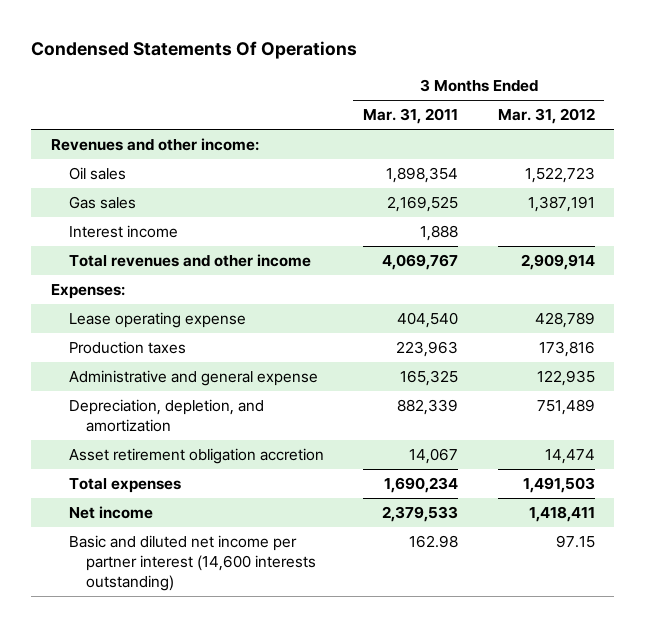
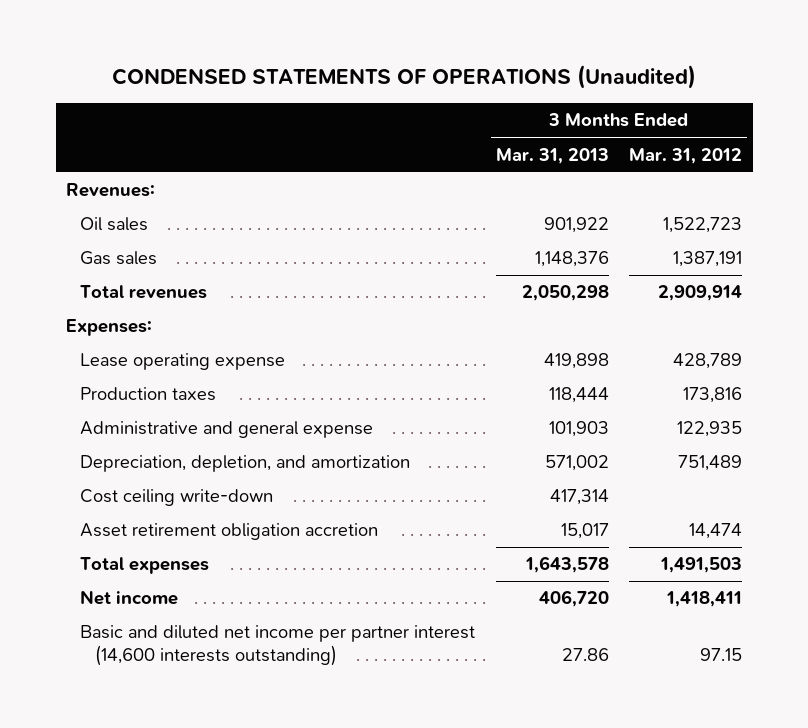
- Condensed Statements Of Operations
+ CONDENSED STATEMENTS OF OPERATIONS (Unaudited)
- | 3 Months Ended Mar. 31, 2011 | 3 Months Ended Mar. 31, 2012
+ | 3 Months Ended Mar. 31, 2013 | 3 Months Ended Mar. 31, 2012
- Revenues and other income:
+ Revenues:
- Interest income | 1,888 |
- Total revenues and other income | 4,069,767 | 2,909,914
+ Total revenues | 2,050,298 | 2,909,914
+ Cost ceiling write-down | 417,314 |

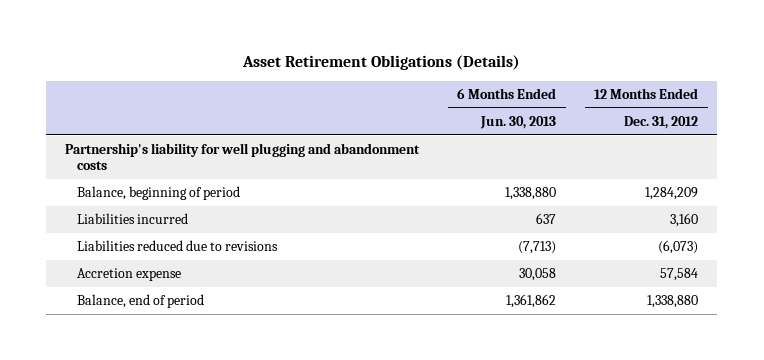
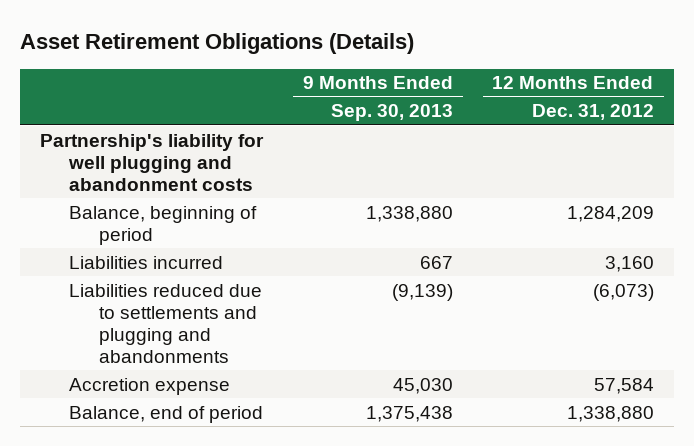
- | 6 Months Ended Jun. 30, 2013 | 12 Months Ended Dec. 31, 2012
+ | 9 Months Ended Sep. 30, 2013 | 12 Months Ended Dec. 31, 2012
- Liabilities reduced due to revisions | (7,713) | (6,073)
+ Liabilities reduced due to settlements and plugging and abandonments | (9,139) | (6,073)

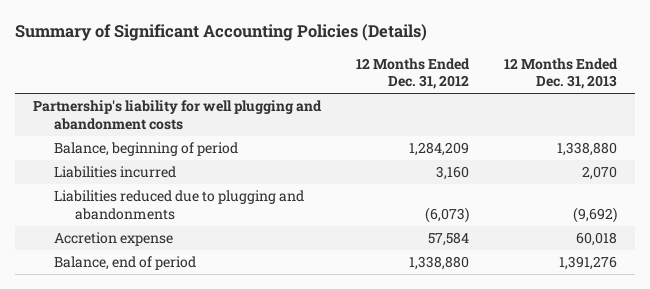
- Asset Retirement Obligations (Details)
+ Summary of Significant Accounting Policies (Details)
- | 9 Months Ended Sep. 30, 2013 | 12 Months Ended Dec. 31, 2012
+ | 12 Months Ended Dec. 31, 2012 | 12 Months Ended Dec. 31, 2013
- Liabilities reduced due to settlements and plugging and abandonments | (9,139) | (6,073)
+ Liabilities reduced due to plugging and abandonments | (6,073) | (9,692)

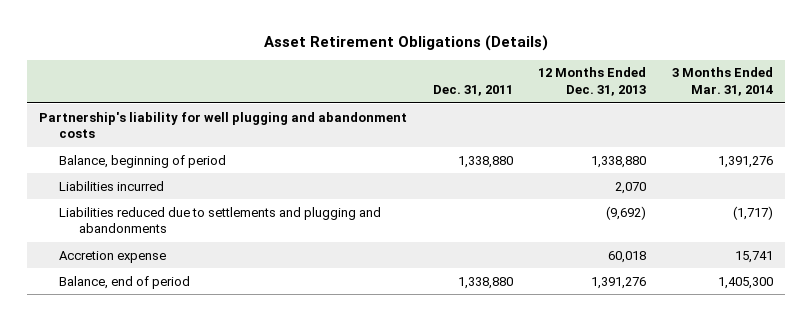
- Summary of Significant Accounting Policies (Details)
+ Asset Retirement Obligations (Details)
- | 12 Months Ended Dec. 31, 2012 | 12 Months Ended Dec. 31, 2013
+ | Dec. 31, 2011 | 12 Months Ended Dec. 31, 2013 | 3 Months Ended Mar. 31, 2014
- Liabilities reduced due to plugging and abandonments | (6,073) | (9,692)
+ Liabilities reduced due to settlements and plugging and abandonments | | (9,692) | (1,717)

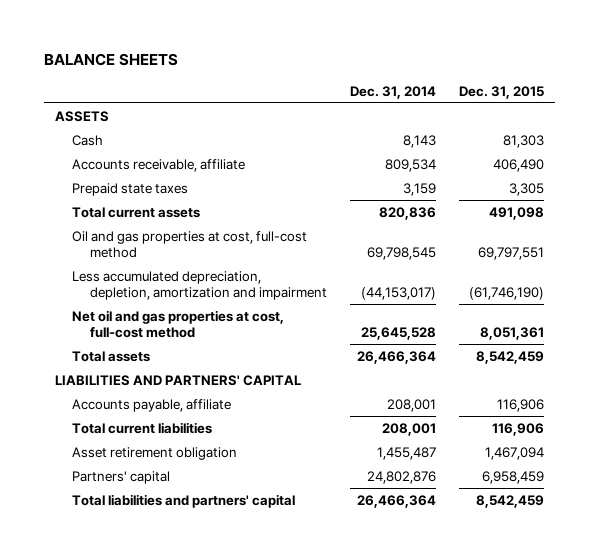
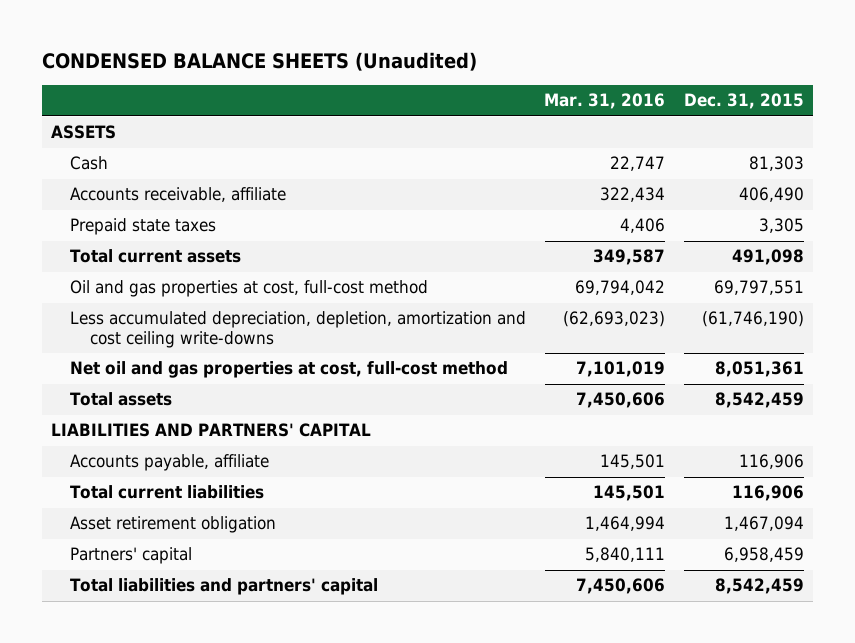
- BALANCE SHEETS
+ CONDENSED BALANCE SHEETS (Unaudited)
- | Dec. 31, 2014 | Dec. 31, 2015
+ | Mar. 31, 2016 | Dec. 31, 2015
- Less accumulated depreciation, depletion, amortization and impairment | (44,153,017) | (61,746,190)
+ Less accumulated depreciation, depletion, amortization and cost ceiling write-downs | (62,693,023) | (61,746,190)

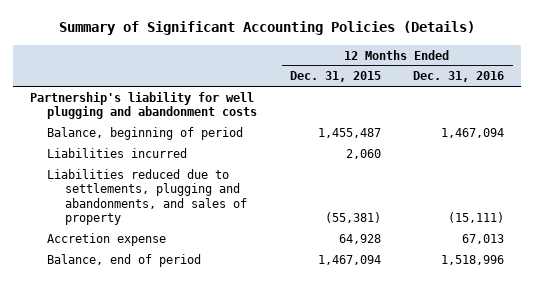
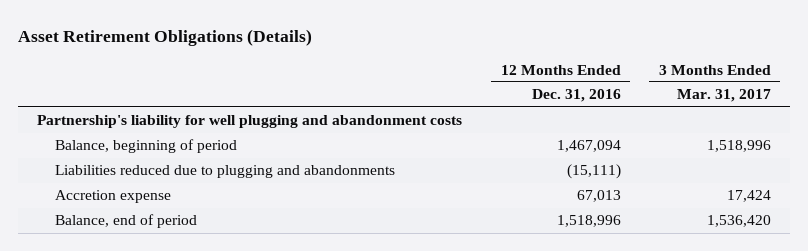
- Summary of Significant Accounting Policies (Details)
+ Asset Retirement Obligations (Details)
- | 12 Months Ended Dec. 31, 2015 | 12 Months Ended Dec. 31, 2016
+ | 12 Months Ended Dec. 31, 2016 | 3 Months Ended Mar. 31, 2017
- Liabilities incurred | 2,060 |
- Liabilities reduced due to settlements, plugging and abandonments, and sales of property | (55,381) | (15,111)
+ Liabilities reduced due to plugging and abandonments | (15,111) |

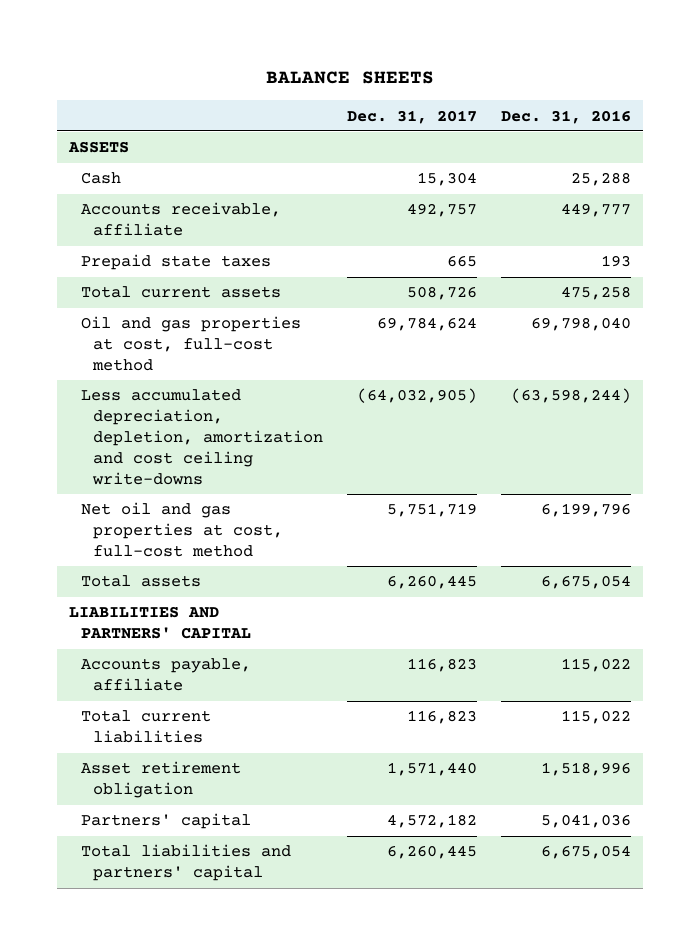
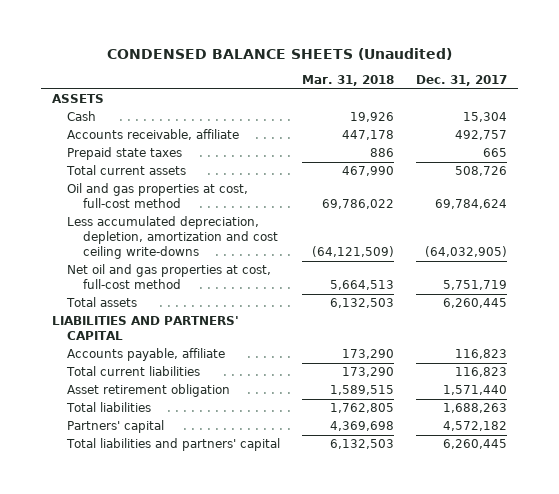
- BALANCE SHEETS
+ CONDENSED BALANCE SHEETS (Unaudited)
- | Dec. 31, 2017 | Dec. 31, 2016
+ | Mar. 31, 2018 | Dec. 31, 2017
+ Total liabilities | 1,762,805 | 1,688,263

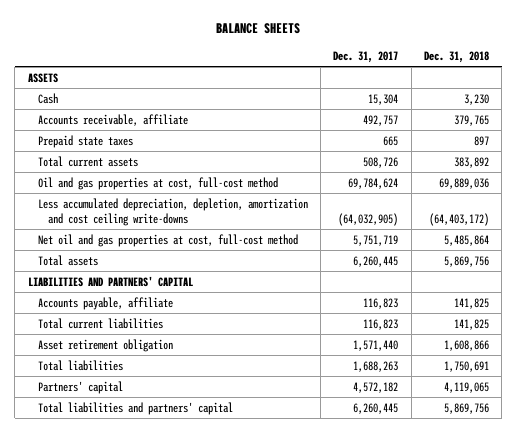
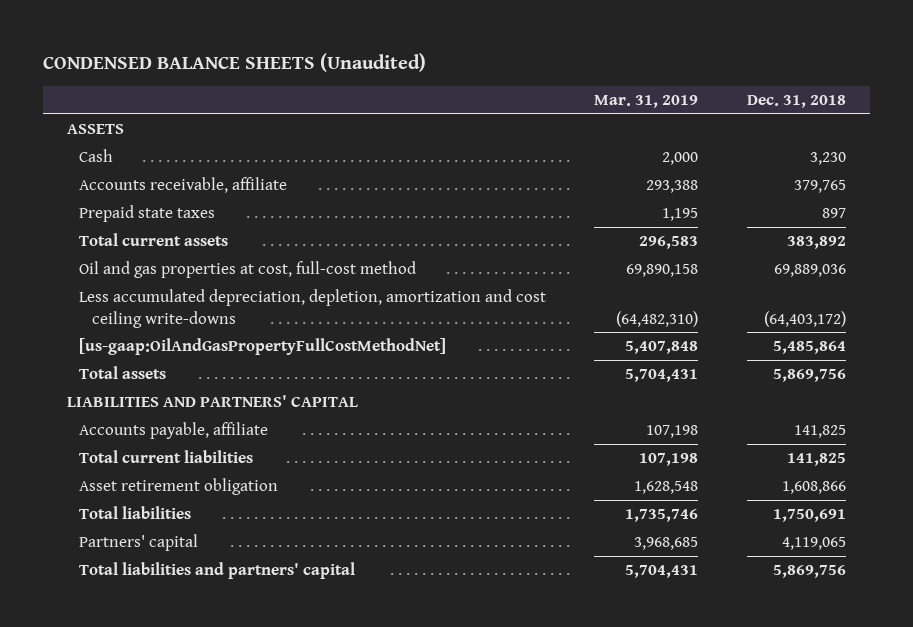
- BALANCE SHEETS
+ CONDENSED BALANCE SHEETS (Unaudited)
- | Dec. 31, 2017 | Dec. 31, 2018
+ | Mar. 31, 2019 | Dec. 31, 2018
- Net oil and gas properties at cost, full-cost method | 5,751,719 | 5,485,864
+ [us-gaap:OilAndGasPropertyFullCostMethodNet] | 5,407,848 | 5,485,864

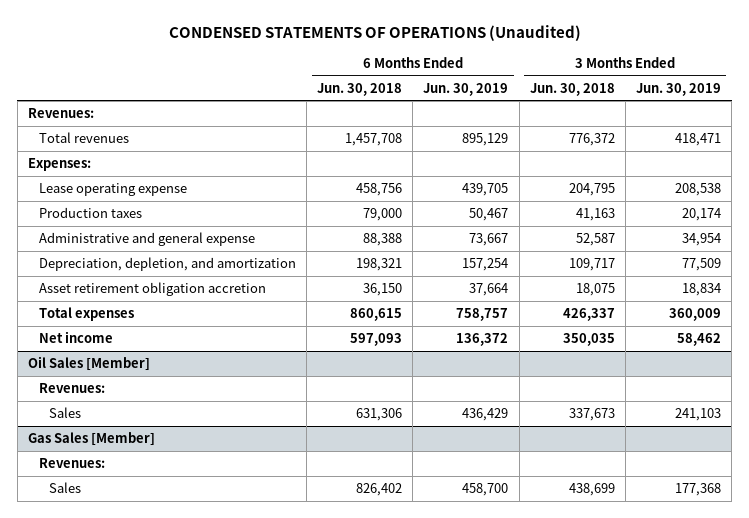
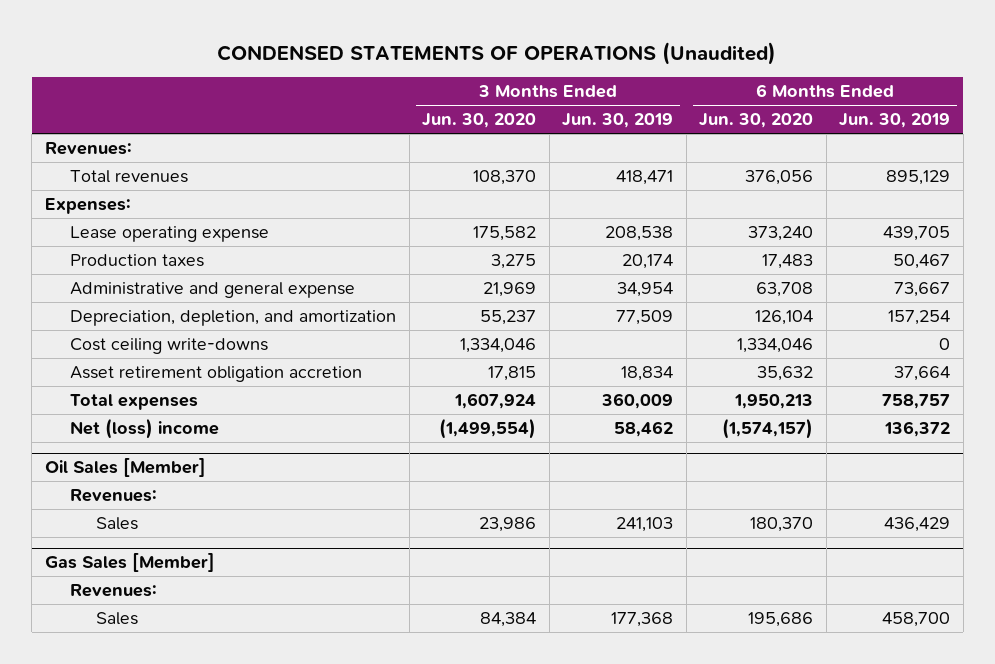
- | 6 Months Ended Jun. 30, 2018 | 6 Months Ended Jun. 30, 2019 | 3 Months Ended Jun. 30, 2018 | 3 Months Ended Jun. 30, 2019
+ | 3 Months Ended Jun. 30, 2020 | 3 Months Ended Jun. 30, 2019 | 6 Months Ended Jun. 30, 2020 | 6 Months Ended Jun. 30, 2019
+ Cost ceiling write-downs | 1,334,046 | | 1,334,046 | 0
- Net income | 597,093 | 136,372 | 350,035 | 58,462
+ Net (loss) income | (1,499,554) | 58,462 | (1,574,157) | 136,372

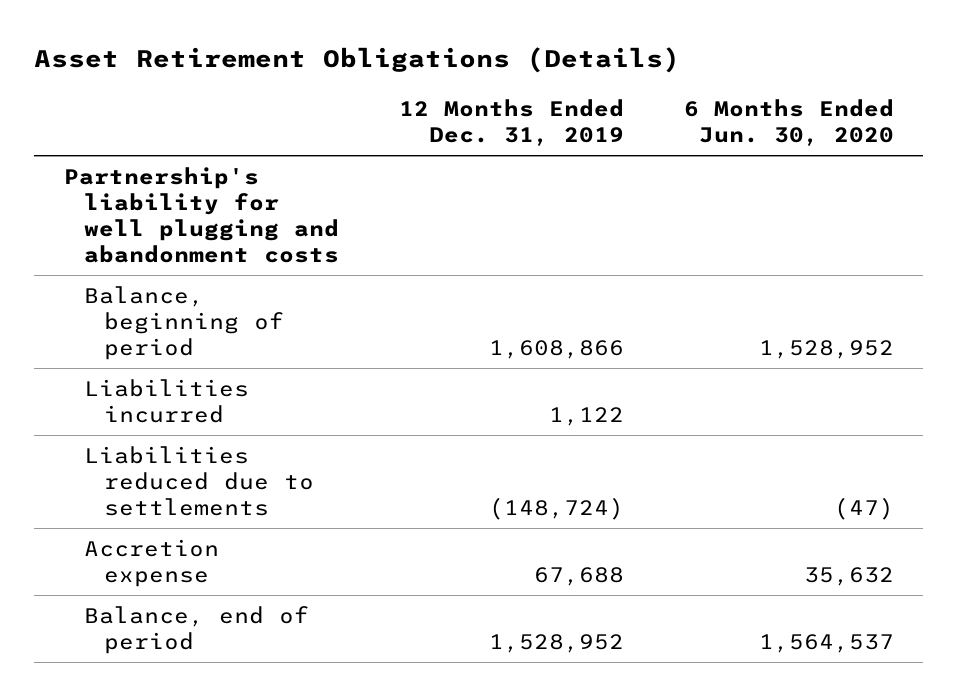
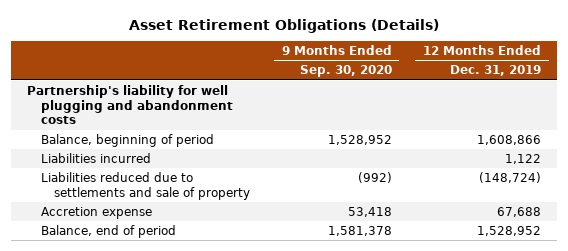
- | 12 Months Ended Dec. 31, 2019 | 6 Months Ended Jun. 30, 2020
+ | 9 Months Ended Sep. 30, 2020 | 12 Months Ended Dec. 31, 2019
- Liabilities reduced due to settlements | (148,724) | (47)
+ Liabilities reduced due to settlements and sale of property | (992) | (148,724)

